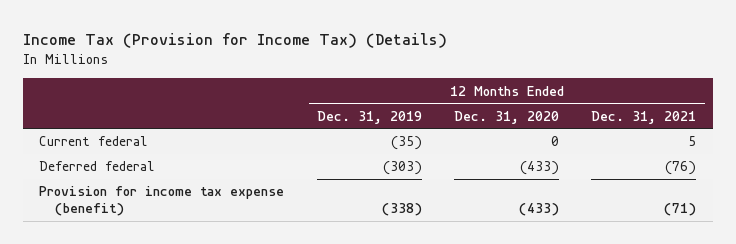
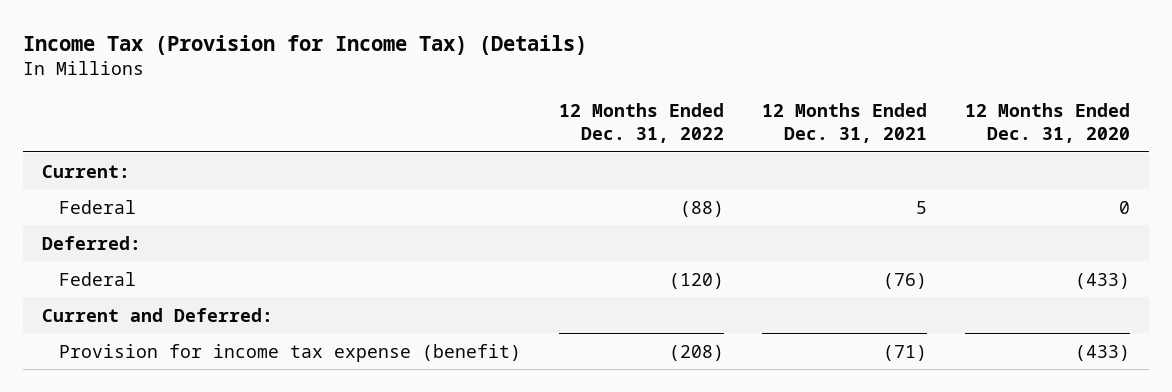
- | 12 Months Ended Dec. 31, 2019 | 12 Months Ended Dec. 31, 2020 | 12 Months Ended Dec. 31, 2021
+ | 12 Months Ended Dec. 31, 2022 | 12 Months Ended Dec. 31, 2021 | 12 Months Ended Dec. 31, 2020
- Current federal | (35) | 0 | 5
- Deferred federal | (303) | (433) | (76)
+ Current:
+ Federal | (88) | 5 | 0
+ Deferred:
+ Federal | (120) | (76) | (433)
+ Current and Deferred:

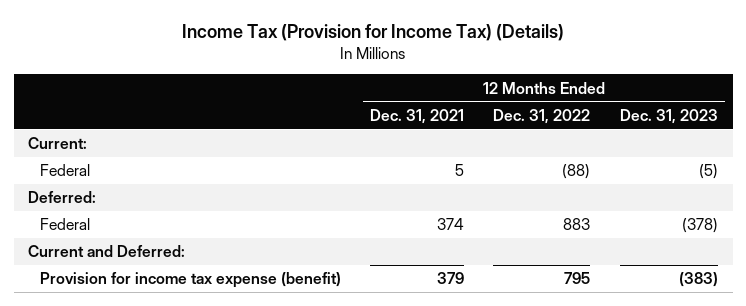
- | 12 Months Ended Dec. 31, 2022 | 12 Months Ended Dec. 31, 2021 | 12 Months Ended Dec. 31, 2020
+ | 12 Months Ended Dec. 31, 2021 | 12 Months Ended Dec. 31, 2022 | 12 Months Ended Dec. 31, 2023
- Federal | (120) | (76) | (433)
+ Federal | 374 | 883 | (378)
- Provision for income tax expense (benefit) | (208) | (71) | (433)
+ Provision for income tax expense (benefit) | 379 | 795 | (383)

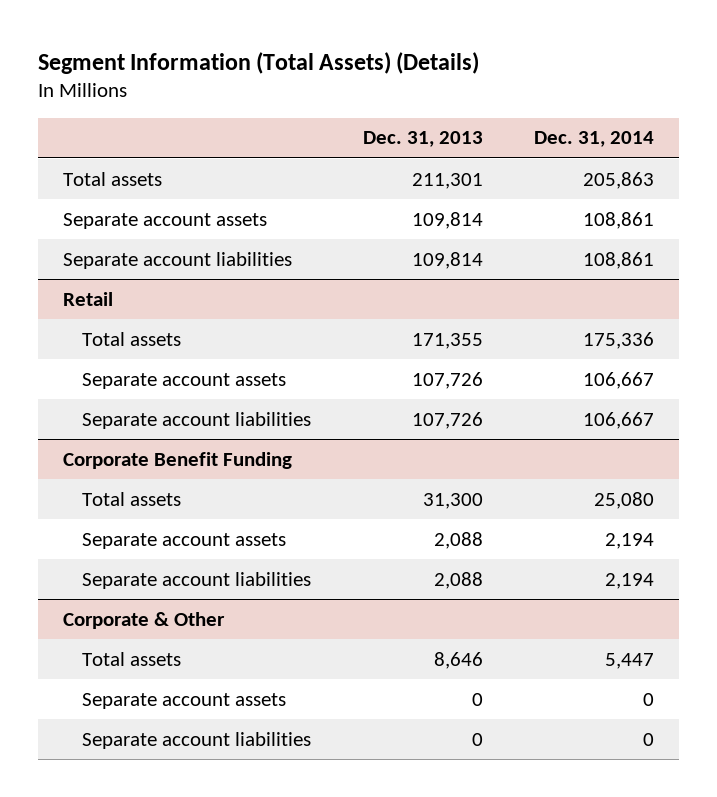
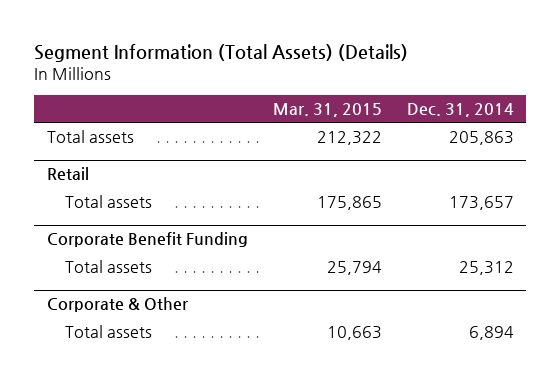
- | Dec. 31, 2013 | Dec. 31, 2014
+ | Mar. 31, 2015 | Dec. 31, 2014
- Separate account assets | 109,814 | 108,861
- Separate account liabilities | 109,814 | 108,861
@ Retail
- Total assets | 171,355 | 175,336
- Separate account assets | 107,726 | 106,667
- Separate account liabilities | 107,726 | 106,667
+ Total assets | 175,865 | 173,657
@ Corporate Benefit Funding
- Total assets | 31,300 | 25,080
- Separate account assets | 2,088 | 2,194
- Separate account liabilities | 2,088 | 2,194
+ Total assets | 25,794 | 25,312
@ Corporate & Other
- Total assets | 8,646 | 5,447
- Separate account assets | 0 | 0
- Separate account liabilities | 0 | 0
+ Total assets | 10,663 | 6,894

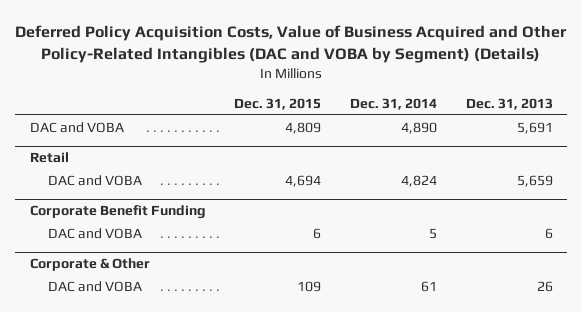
- Segment Information (Total Assets) (Details)
+ Deferred Policy Acquisition Costs, Value of Business Acquired and Other Policy-Related Intangibles (DAC and VOBA by Segment) (Details)
- | Mar. 31, 2015 | Dec. 31, 2014
+ | Dec. 31, 2015 | Dec. 31, 2014 | Dec. 31, 2013
- Total assets | 212,322 | 205,863
+ DAC and VOBA | 4,809 | 4,890 | 5,691
@ Retail
- Total assets | 175,865 | 173,657
+ DAC and VOBA | 4,694 | 4,824 | 5,659
@ Corporate Benefit Funding
- Total assets | 25,794 | 25,312
+ DAC and VOBA | 6 | 5 | 6
@ Corporate & Other
- Total assets | 10,663 | 6,894
+ DAC and VOBA | 109 | 61 | 26

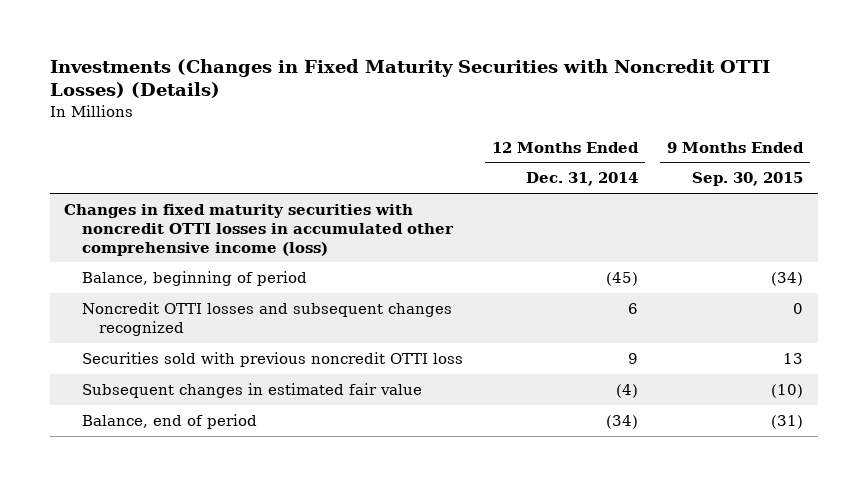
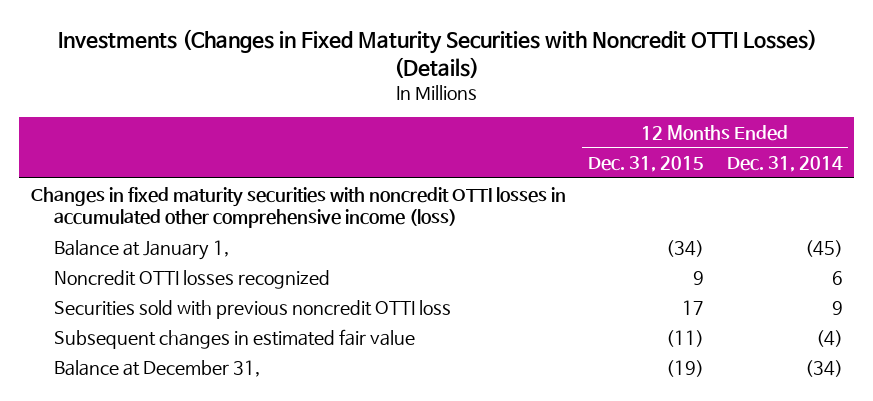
- | 12 Months Ended Dec. 31, 2014 | 9 Months Ended Sep. 30, 2015
+ | 12 Months Ended Dec. 31, 2015 | 12 Months Ended Dec. 31, 2014
- Balance, beginning of period | (45) | (34)
- Noncredit OTTI losses and subsequent changes recognized | 6 | 0
+ Balance at January 1, | (34) | (45)
+ Noncredit OTTI losses recognized | 9 | 6
- Balance, end of period | (34) | (31)
+ Balance at December 31, | (19) | (34)

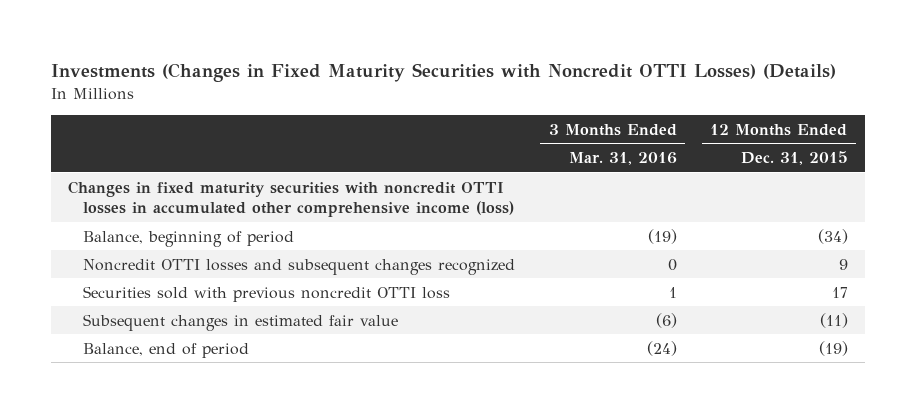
- | 12 Months Ended Dec. 31, 2015 | 12 Months Ended Dec. 31, 2014
+ | 3 Months Ended Mar. 31, 2016 | 12 Months Ended Dec. 31, 2015
- Balance at January 1, | (34) | (45)
- Noncredit OTTI losses recognized | 9 | 6
+ Balance, beginning of period | (19) | (34)
+ Noncredit OTTI losses and subsequent changes recognized | 0 | 9
- Balance at December 31, | (19) | (34)
+ Balance, end of period | (24) | (19)

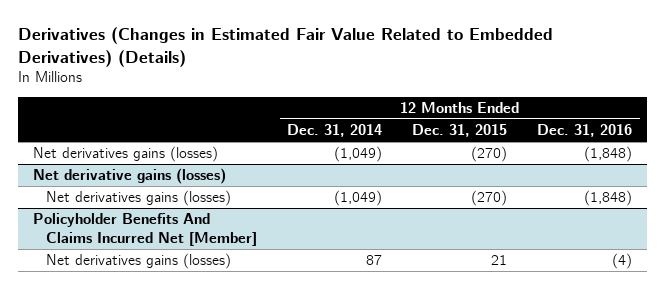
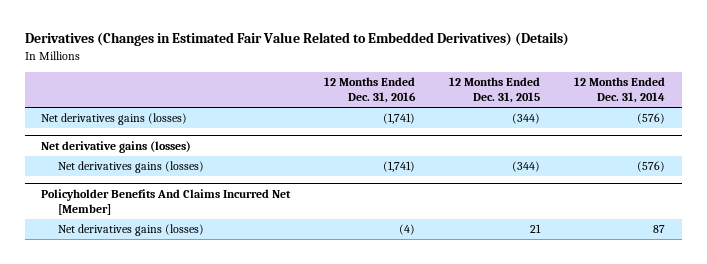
- | 12 Months Ended Dec. 31, 2014 | 12 Months Ended Dec. 31, 2015 | 12 Months Ended Dec. 31, 2016
+ | 12 Months Ended Dec. 31, 2016 | 12 Months Ended Dec. 31, 2015 | 12 Months Ended Dec. 31, 2014
- Net derivatives gains (losses) | (1,049) | (270) | (1,848)
+ Net derivatives gains (losses) | (1,741) | (344) | (576)
@ Net derivative gains (losses)
- Net derivatives gains (losses) | (1,049) | (270) | (1,848)
+ Net derivatives gains (losses) | (1,741) | (344) | (576)

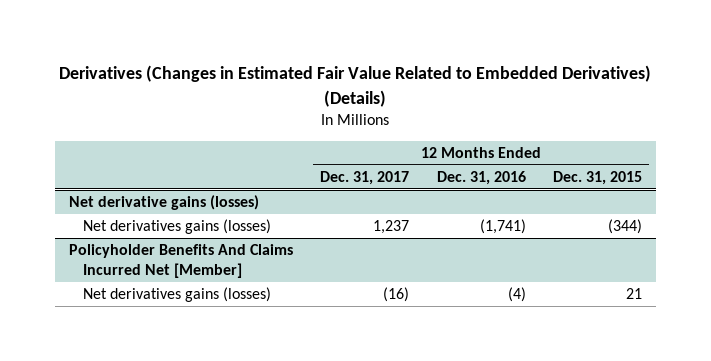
- | 12 Months Ended Dec. 31, 2016 | 12 Months Ended Dec. 31, 2015 | 12 Months Ended Dec. 31, 2014
+ | 12 Months Ended Dec. 31, 2017 | 12 Months Ended Dec. 31, 2016 | 12 Months Ended Dec. 31, 2015
- Net derivatives gains (losses) | (1,741) | (344) | (576)

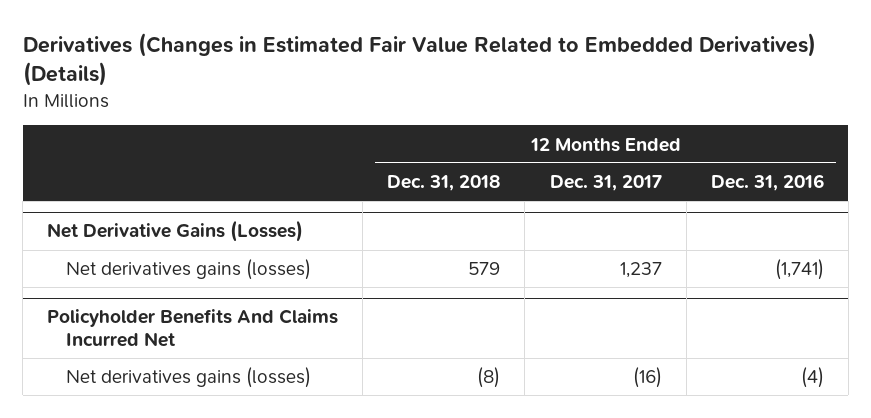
- | 12 Months Ended Dec. 31, 2017 | 12 Months Ended Dec. 31, 2016 | 12 Months Ended Dec. 31, 2015
+ | 12 Months Ended Dec. 31, 2018 | 12 Months Ended Dec. 31, 2017 | 12 Months Ended Dec. 31, 2016
- Net derivative gains (losses)
+ Net Derivative Gains (Losses)
- Policyholder Benefits And Claims Incurred Net [Member]
+ Policyholder Benefits And Claims Incurred Net

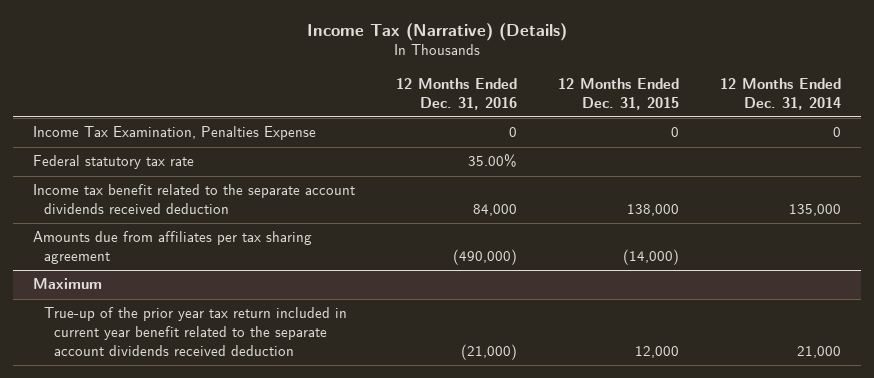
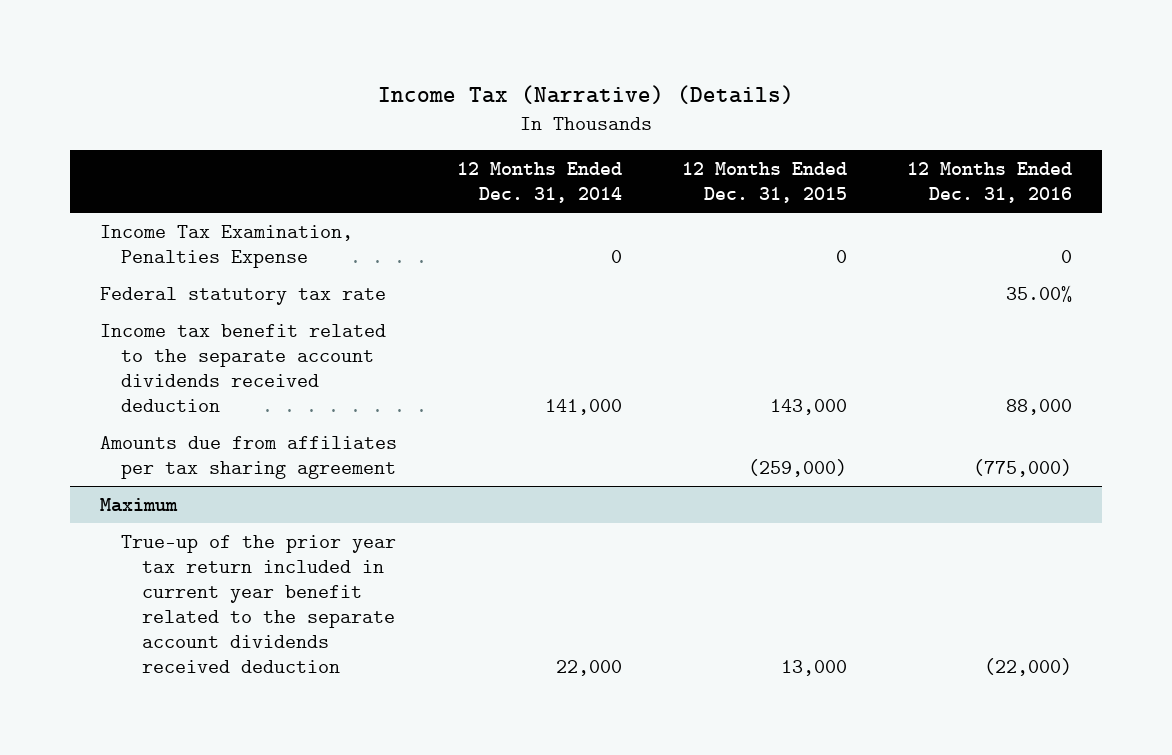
- | 12 Months Ended Dec. 31, 2016 | 12 Months Ended Dec. 31, 2015 | 12 Months Ended Dec. 31, 2014
+ | 12 Months Ended Dec. 31, 2014 | 12 Months Ended Dec. 31, 2015 | 12 Months Ended Dec. 31, 2016
- Income tax benefit related to the separate account dividends received deduction | 84,000 | 138,000 | 135,000
- Amounts due from affiliates per tax sharing agreement | (490,000) | (14,000) |
+ Income tax benefit related to the separate account dividends received deduction | 141,000 | 143,000 | 88,000
+ Amounts due from affiliates per tax sharing agreement | | (259,000) | (775,000)
@ Maximum
- True-up of the prior year tax return included in current year benefit related to the separate account dividends received deduction | (21,000) | 12,000 | 21,000
+ True-up of the prior year tax return included in current year benefit related to the separate account dividends received deduction | 22,000 | 13,000 | (22,000)

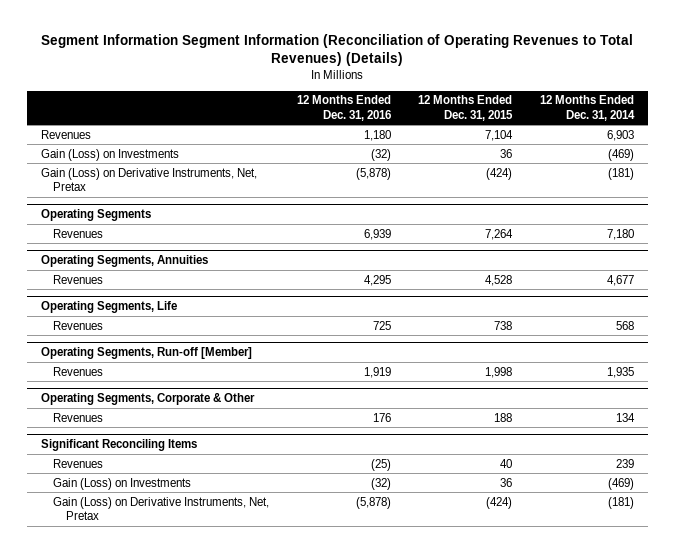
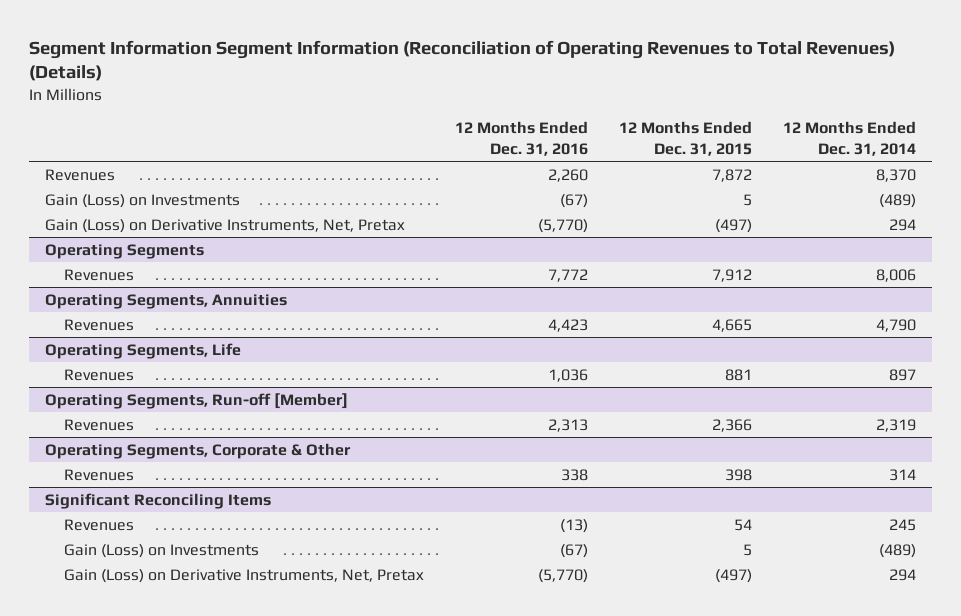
- Revenues | 1,180 | 7,104 | 6,903
- Gain (Loss) on Investments | (32) | 36 | (469)
- Gain (Loss) on Derivative Instruments, Net, Pretax | (5,878) | (424) | (181)
+ Revenues | 2,260 | 7,872 | 8,370
+ Gain (Loss) on Investments | (67) | 5 | (489)
+ Gain (Loss) on Derivative Instruments, Net, Pretax | (5,770) | (497) | 294
@ Operating Segments
- Revenues | 6,939 | 7,264 | 7,180
+ Revenues | 7,772 | 7,912 | 8,006
@ Operating Segments, Annuities
- Revenues | 4,295 | 4,528 | 4,677
+ Revenues | 4,423 | 4,665 | 4,790
@ Operating Segments, Life
- Revenues | 725 | 738 | 568
+ Revenues | 1,036 | 881 | 897
@ Operating Segments, Run-off [Member]
- Revenues | 1,919 | 1,998 | 1,935
+ Revenues | 2,313 | 2,366 | 2,319
@ Operating Segments, Corporate & Other
- Revenues | 176 | 188 | 134
+ Revenues | 338 | 398 | 314
@ Significant Reconciling Items
- Revenues | (25) | 40 | 239
- Gain (Loss) on Investments | (32) | 36 | (469)
- Gain (Loss) on Derivative Instruments, Net, Pretax | (5,878) | (424) | (181)
+ Revenues | (13) | 54 | 245
+ Gain (Loss) on Investments | (67) | 5 | (489)
+ Gain (Loss) on Derivative Instruments, Net, Pretax | (5,770) | (497) | 294

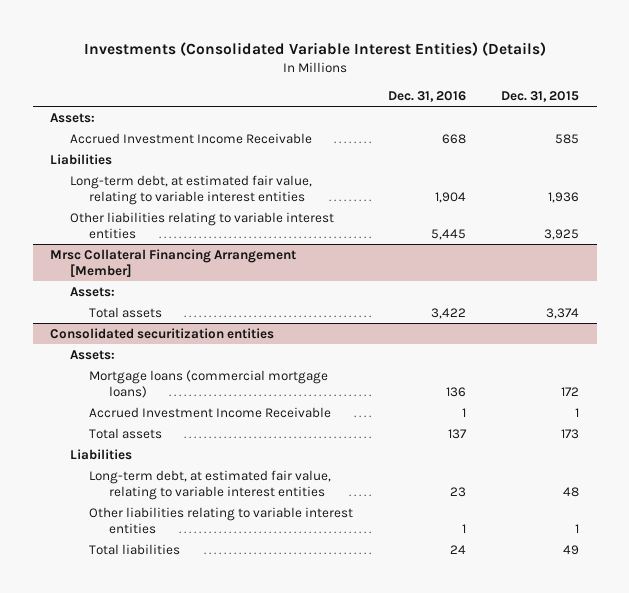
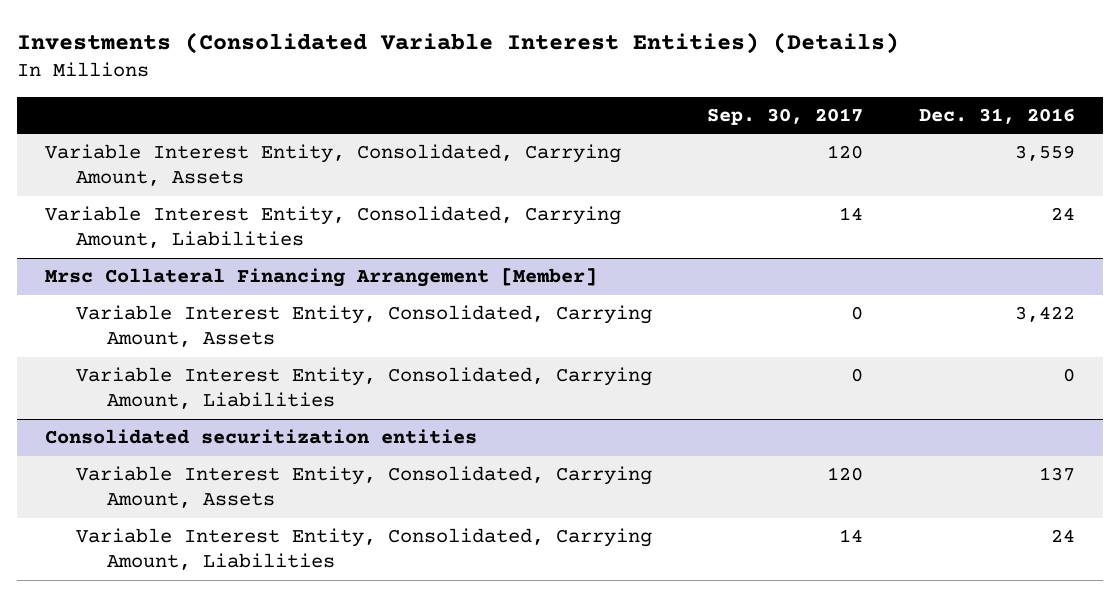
- | Dec. 31, 2016 | Dec. 31, 2015
+ | Sep. 30, 2017 | Dec. 31, 2016
- Assets:
- Accrued Investment Income Receivable | 668 | 585
- Liabilities
- Long-term debt, at estimated fair value, relating to variable interest entities | 1,904 | 1,936
- Other liabilities relating to variable interest entities | 5,445 | 3,925
+ Variable Interest Entity, Consolidated, Carrying Amount, Assets | 120 | 3,559
+ Variable Interest Entity, Consolidated, Carrying Amount, Liabilities | 14 | 24
@ Mrsc Collateral Financing Arrangement [Member]
- Assets:
- Total assets | 3,422 | 3,374
+ Variable Interest Entity, Consolidated, Carrying Amount, Assets | 0 | 3,422
+ Variable Interest Entity, Consolidated, Carrying Amount, Liabilities | 0 | 0
@ Consolidated securitization entities
- Assets:
- Mortgage loans (commercial mortgage loans) | 136 | 172
- Accrued Investment Income Receivable | 1 | 1
- Total assets | 137 | 173
- Liabilities
- Long-term debt, at estimated fair value, relating to variable interest entities | 23 | 48
- Other liabilities relating to variable interest entities | 1 | 1
- Total liabilities | 24 | 49
+ Variable Interest Entity, Consolidated, Carrying Amount, Assets | 120 | 137
+ Variable Interest Entity, Consolidated, Carrying Amount, Liabilities | 14 | 24

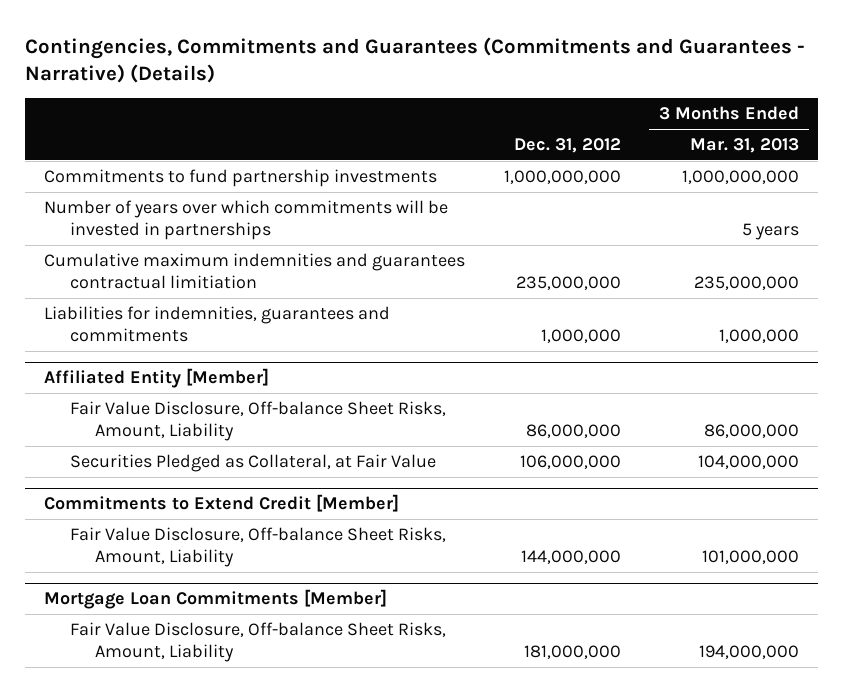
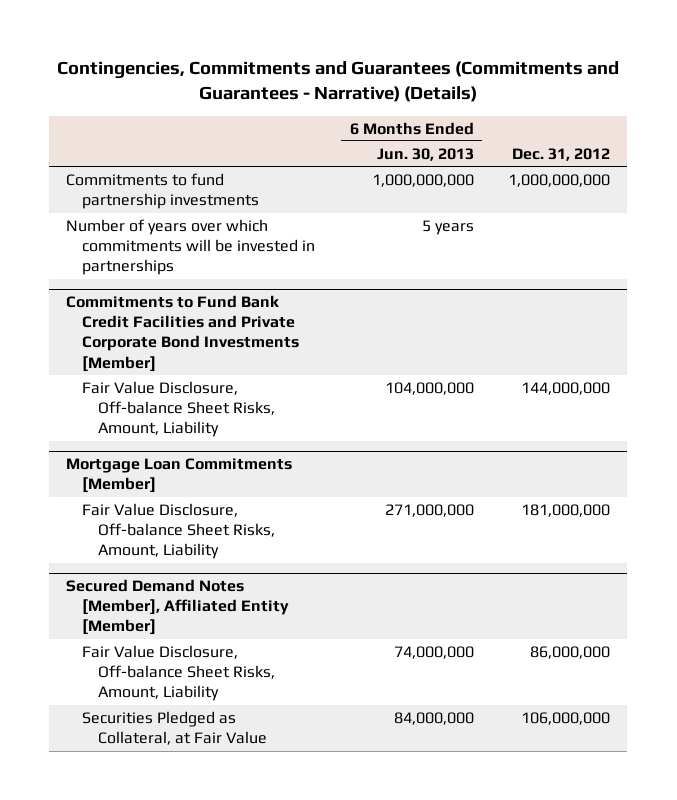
- | Dec. 31, 2012 | 3 Months Ended Mar. 31, 2013
+ | 6 Months Ended Jun. 30, 2013 | Dec. 31, 2012
- Cumulative maximum indemnities and guarantees contractual limitiation | 235,000,000 | 235,000,000
- Liabilities for indemnities, guarantees and commitments | 1,000,000 | 1,000,000
- Affiliated Entity [Member]
- Fair Value Disclosure, Off-balance Sheet Risks, Amount, Liability | 86,000,000 | 86,000,000
- Securities Pledged as Collateral, at Fair Value | 106,000,000 | 104,000,000
- Commitments to Extend Credit [Member]
+ Commitments to Fund Bank Credit Facilities and Private Corporate Bond Investments [Member]
+ Secured Demand Notes [Member], Affiliated Entity [Member]
+ Fair Value Disclosure, Off-balance Sheet Risks, Amount, Liability | 74,000,000 | 86,000,000
+ Securities Pledged as Collateral, at Fair Value | 84,000,000 | 106,000,000

